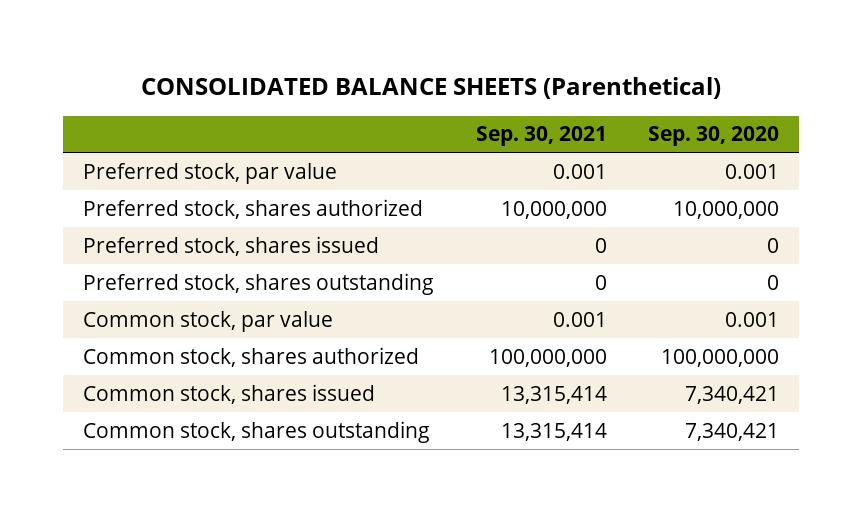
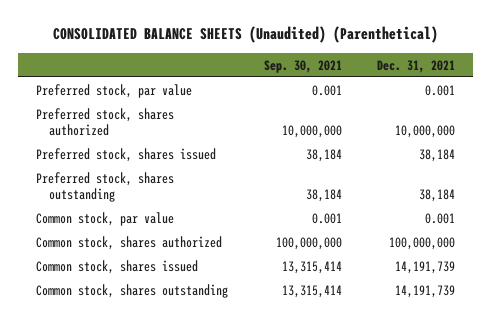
- CONSOLIDATED BALANCE SHEETS (Parenthetical)
+ CONSOLIDATED BALANCE SHEETS (Unaudited) (Parenthetical)
- | Sep. 30, 2021 | Sep. 30, 2020
+ | Sep. 30, 2021 | Dec. 31, 2021
- Preferred stock, shares issued | 0 | 0
- Preferred stock, shares outstanding | 0 | 0
+ Preferred stock, shares issued | 38,184 | 38,184
+ Preferred stock, shares outstanding | 38,184 | 38,184

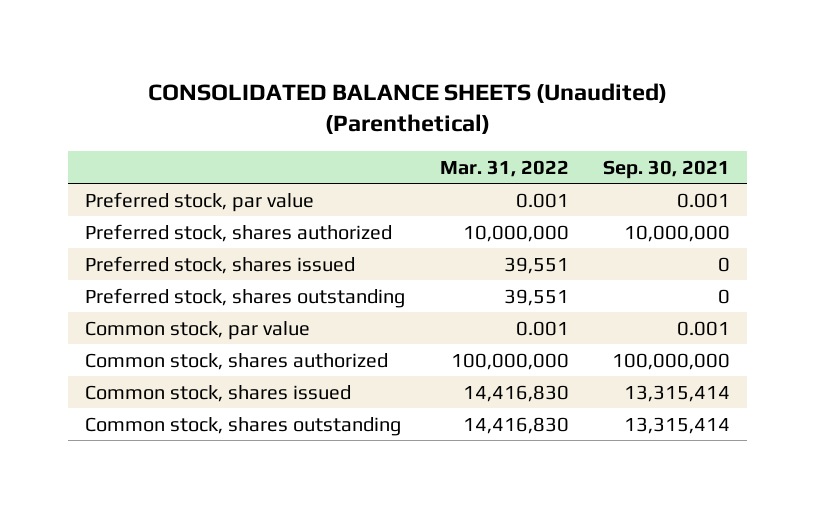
- | Sep. 30, 2021 | Dec. 31, 2021
+ | Mar. 31, 2022 | Sep. 30, 2021
- Preferred stock, shares issued | 38,184 | 38,184
- Preferred stock, shares outstanding | 38,184 | 38,184
+ Preferred stock, shares issued | 39,551 | 0
+ Preferred stock, shares outstanding | 39,551 | 0

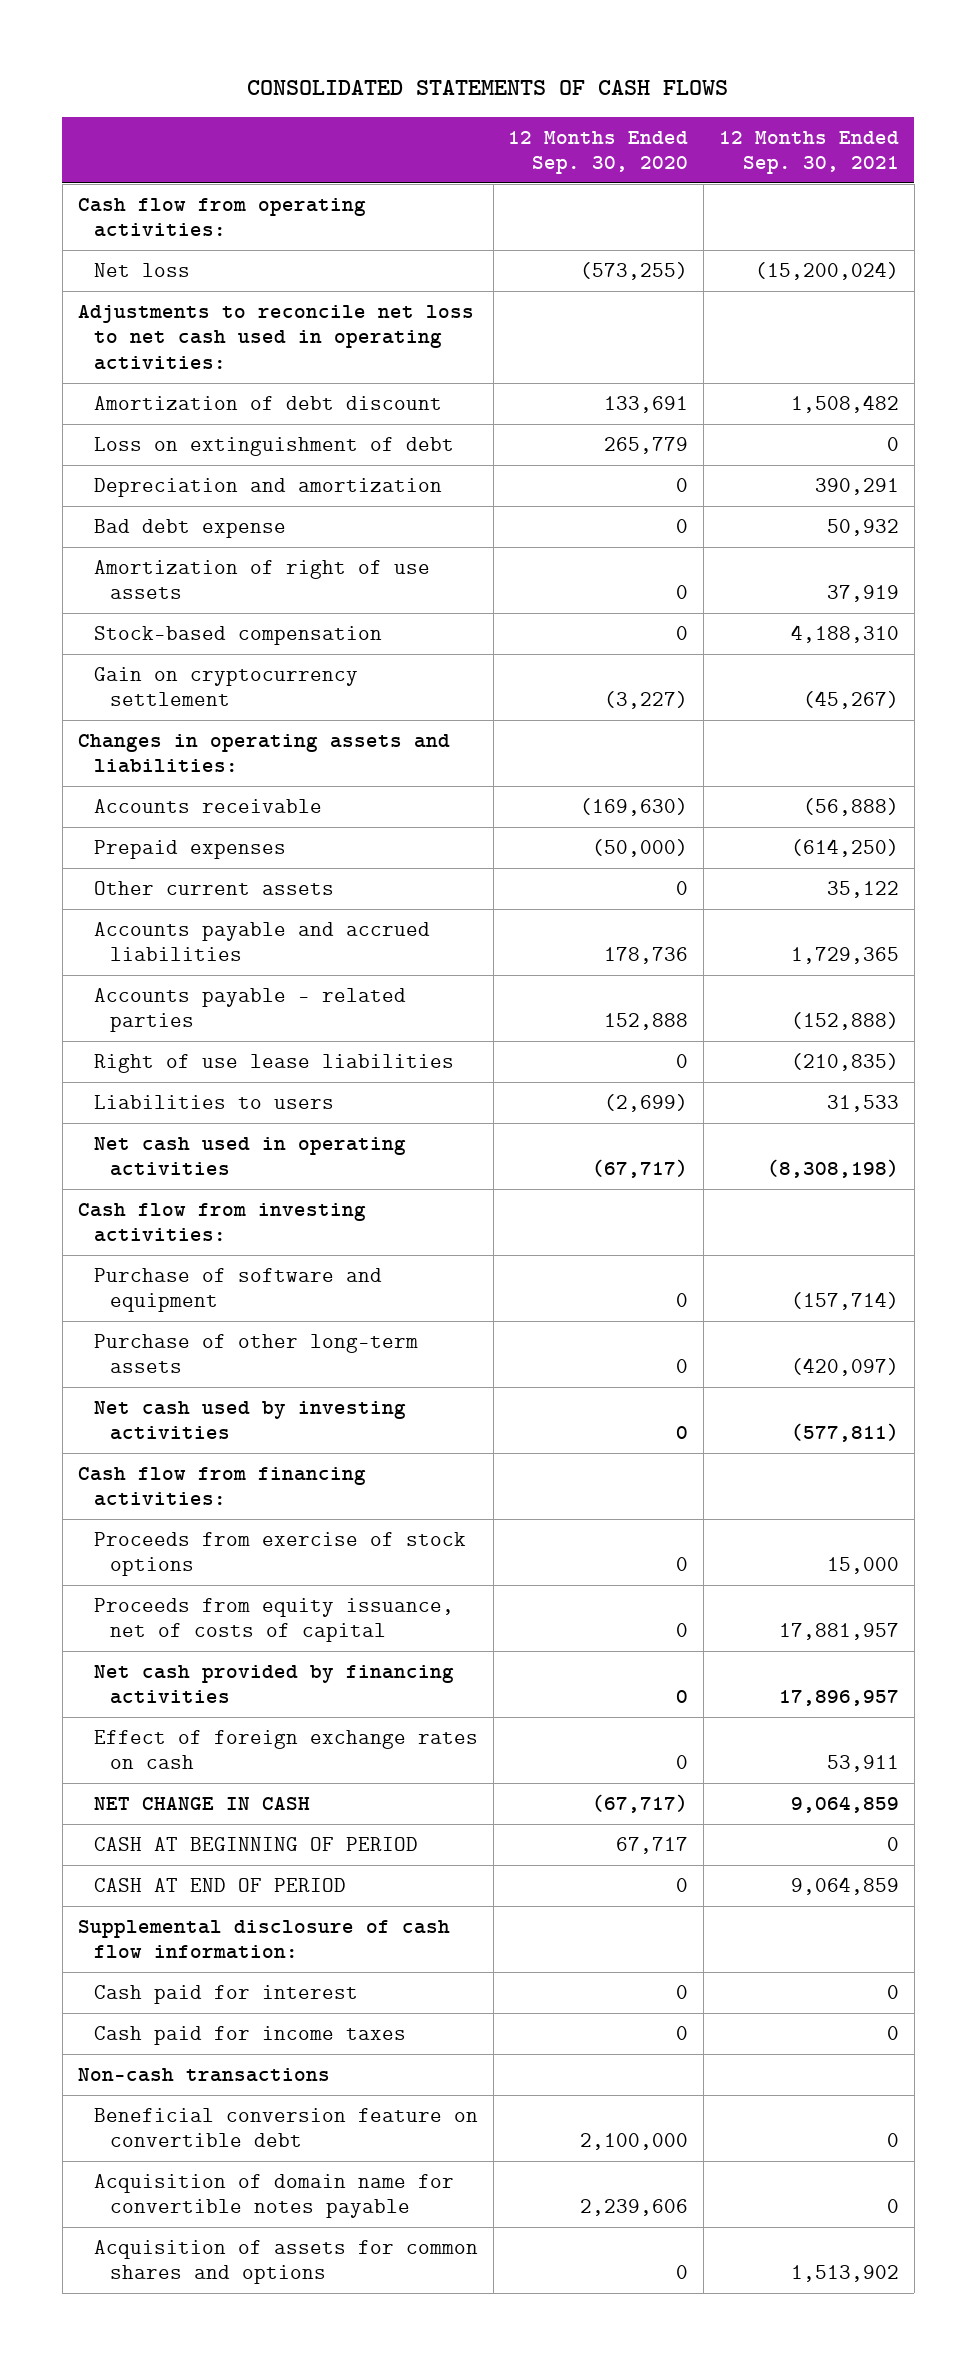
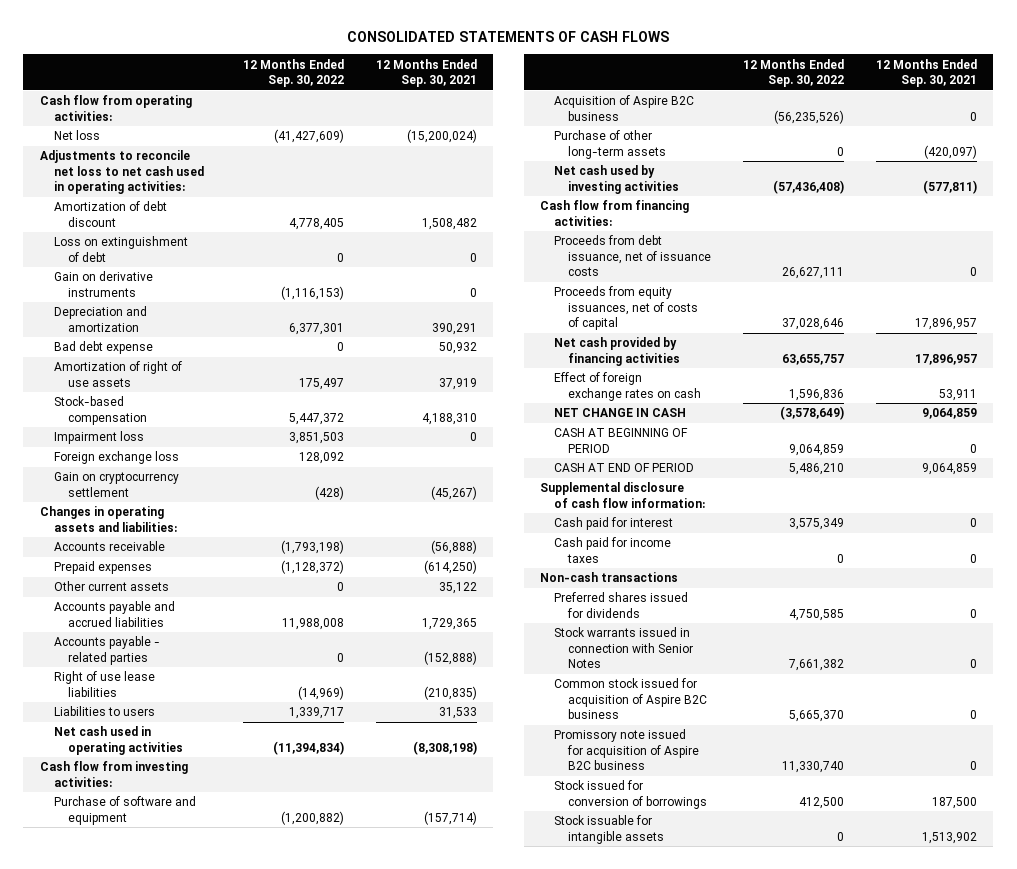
- | 12 Months Ended Sep. 30, 2020 | 12 Months Ended Sep. 30, 2021
+ | 12 Months Ended Sep. 30, 2022 | 12 Months Ended Sep. 30, 2021
+ Gain on derivative instruments | (1,116,153) | 0
+ Impairment loss | 3,851,503 | 0
+ Foreign exchange loss | 128,092 |
+ Acquisition of Aspire B2C business | (56,235,526) | 0
- Proceeds from exercise of stock options | 0 | 15,000
- Proceeds from equity issuance, net of costs of capital | 0 | 17,881,957
+ Proceeds from debt issuance, net of issuance costs | 26,627,111 | 0
+ Proceeds from equity issuances, net of costs of capital | 37,028,646 | 17,896,957
- Beneficial conversion feature on convertible debt | 2,100,000 | 0
- Acquisition of domain name for convertible notes payable | 2,239,606 | 0
- Acquisition of assets for common shares and options | 0 | 1,513,902
+ Preferred shares issued for dividends | 4,750,585 | 0
+ Stock warrants issued in connection with Senior Notes | 7,661,382 | 0
+ Common stock issued for acquisition of Aspire B2C business | 5,665,370 | 0
+ Promissory note issued for acquisition of Aspire B2C business | 11,330,740 | 0
+ Stock issued for conversion of borrowings | 412,500 | 187,500
+ Stock issuable for intangible assets | 0 | 1,513,902

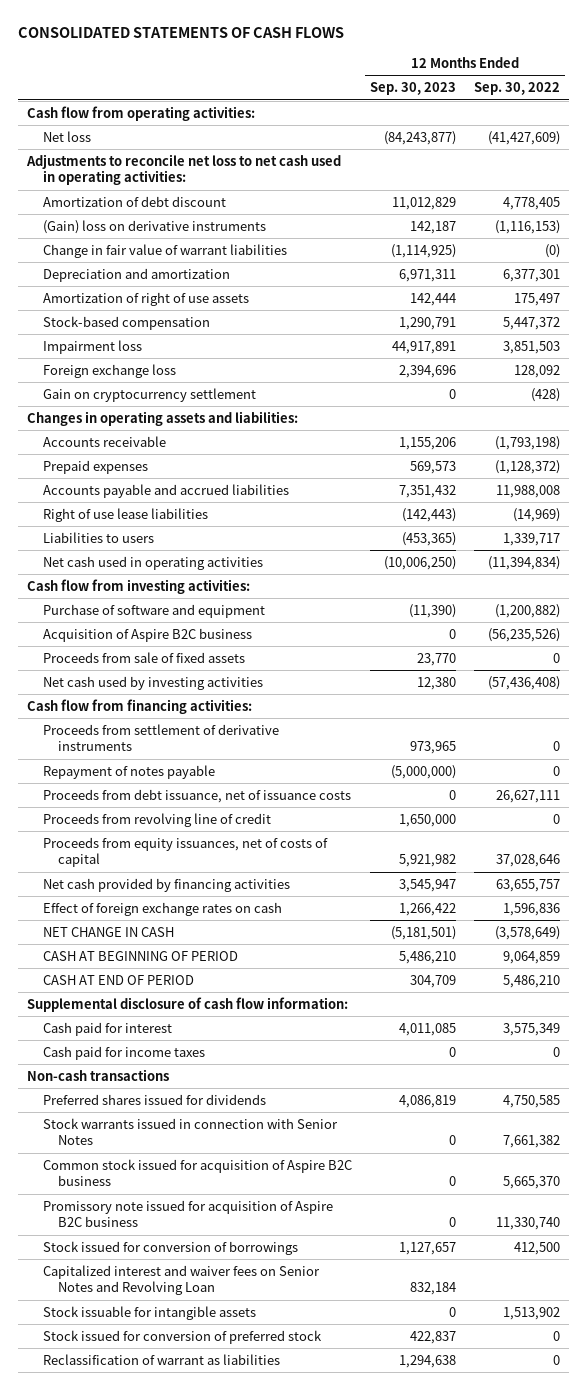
- | 12 Months Ended Sep. 30, 2022 | 12 Months Ended Sep. 30, 2021
+ | 12 Months Ended Sep. 30, 2023 | 12 Months Ended Sep. 30, 2022
- Loss on extinguishment of debt | 0 | 0
- Gain on derivative instruments | (1,116,153) | 0
+ (Gain) loss on derivative instruments | 142,187 | (1,116,153)
+ Change in fair value of warrant liabilities | (1,114,925) | (0)
- Bad debt expense | 0 | 50,932
- Other current assets | 0 | 35,122
- Accounts payable - related parties | 0 | (152,888)
- Purchase of other long-term assets | 0 | (420,097)
+ Proceeds from sale of fixed assets | 23,770 | 0
+ Proceeds from settlement of derivative instruments | 973,965 | 0
+ Repayment of notes payable | (5,000,000) | 0
+ Proceeds from revolving line of credit | 1,650,000 | 0
- Stock issuable for intangible assets | 0 | 1,513,902
+ Capitalized interest and waiver fees on Senior Notes and Revolving Loan | 832,184 |
+ Stock issuable for intangible assets | 0 | 1,513,902
+ Stock issued for conversion of preferred stock | 422,837 | 0
+ Reclassification of warrant as liabilities | 1,294,638 | 0

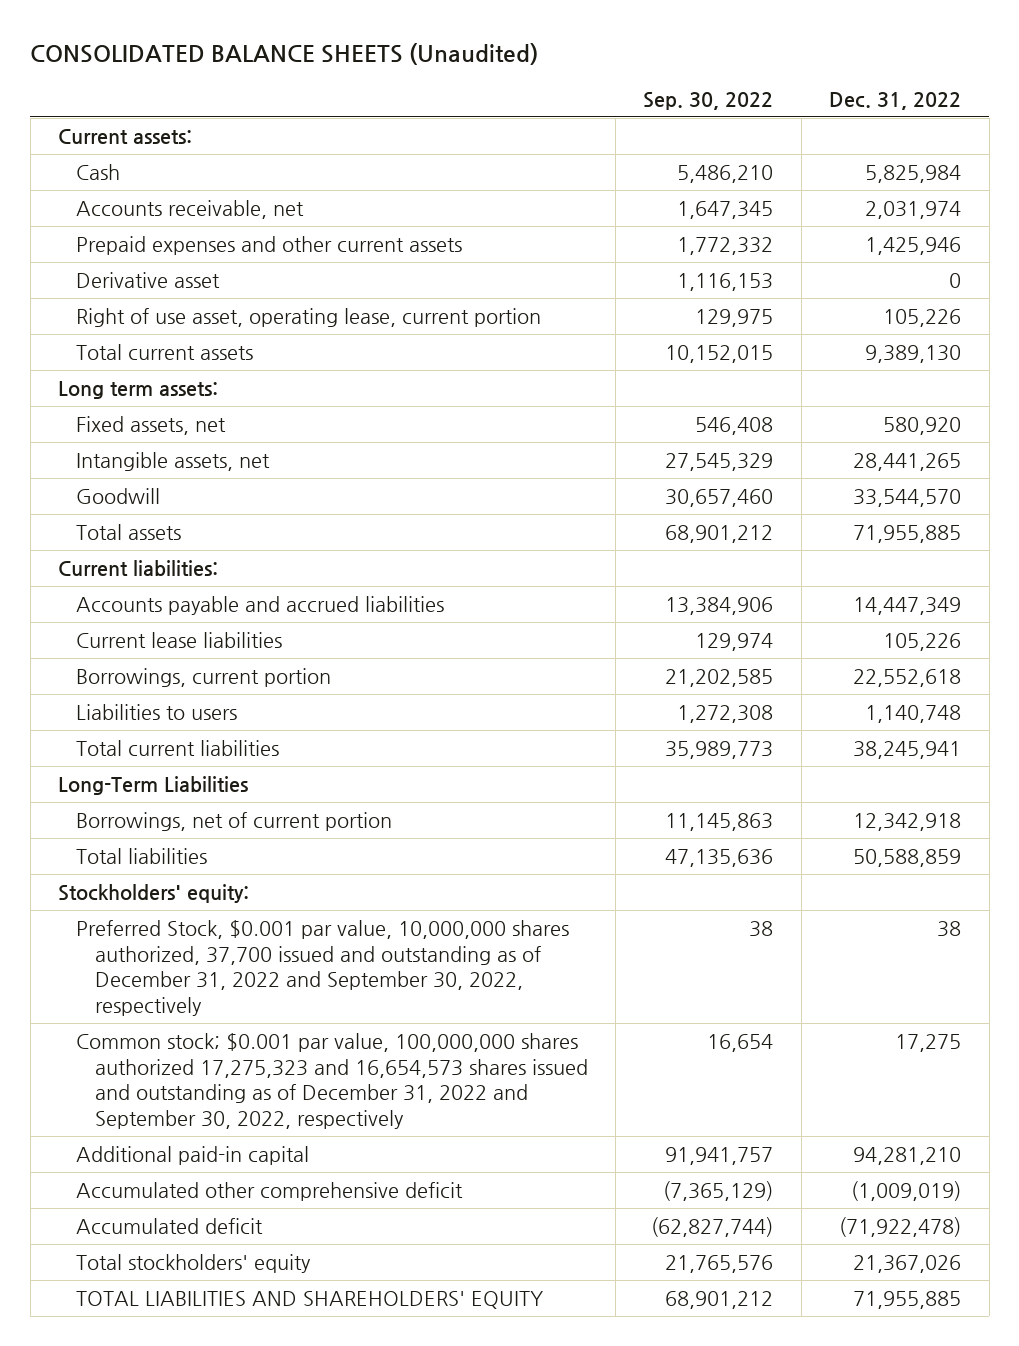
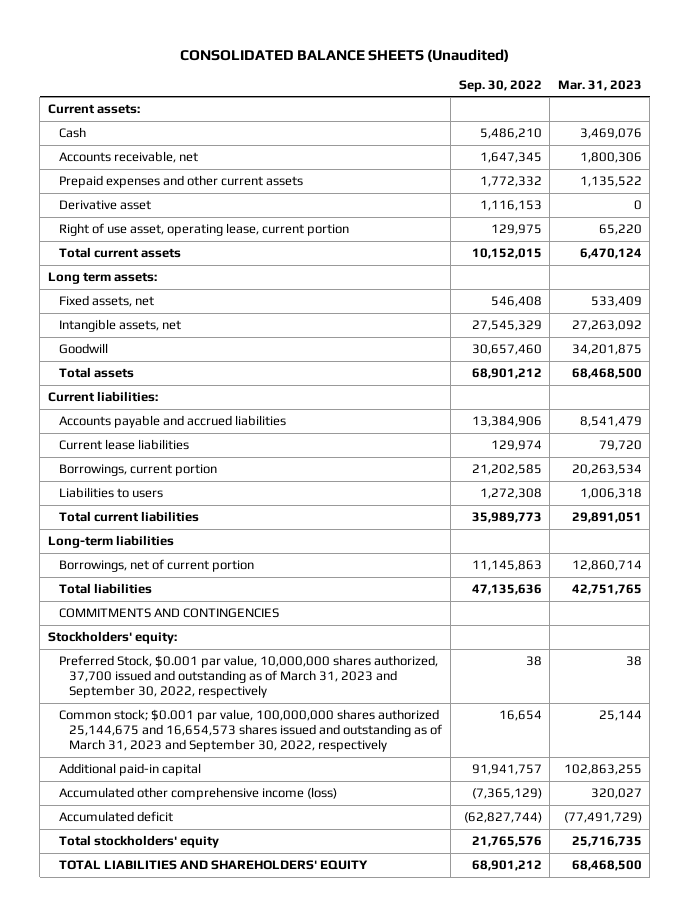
- | Sep. 30, 2022 | Dec. 31, 2022
+ | Sep. 30, 2022 | Mar. 31, 2023
- Long-Term Liabilities
+ Long-term liabilities
+ COMMITMENTS AND CONTINGENCIES
- Preferred Stock, $0.001 par value, 10,000,000 shares authorized, 37,700 issued and outstanding as of December 31, 2022 and September 30, 2022, respectively | 38 | 38
- Common stock; $0.001 par value, 100,000,000 shares authorized 17,275,323 and 16,654,573 shares issued and outstanding as of December 31, 2022 and September 30, 2022, respectively | 16,654 | 17,275
+ Preferred Stock, $0.001 par value, 10,000,000 shares authorized, 37,700 issued and outstanding as of March 31, 2023 and September 30, 2022, respectively | 38 | 38
+ Common stock; $0.001 par value, 100,000,000 shares authorized 25,144,675 and 16,654,573 shares issued and outstanding as of March 31, 2023 and September 30, 2022, respectively | 16,654 | 25,144
- Accumulated other comprehensive deficit | (7,365,129) | (1,009,019)
+ Accumulated other comprehensive income (loss) | (7,365,129) | 320,027

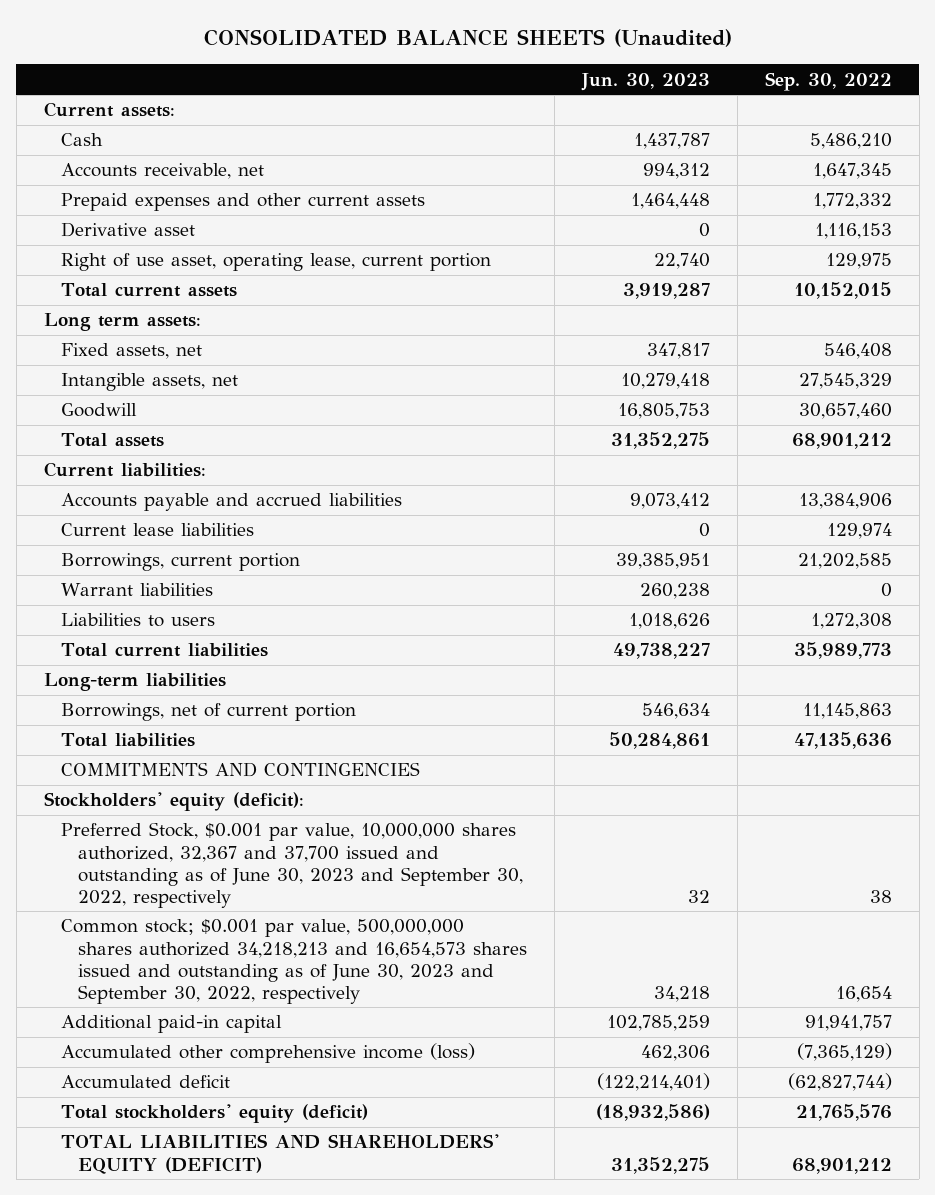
- | Sep. 30, 2022 | Mar. 31, 2023
+ | Jun. 30, 2023 | Sep. 30, 2022
+ Warrant liabilities | 260,238 | 0
- Stockholders' equity:
- Preferred Stock, $0.001 par value, 10,000,000 shares authorized, 37,700 issued and outstanding as of March 31, 2023 and September 30, 2022, respectively | 38 | 38
- Common stock; $0.001 par value, 100,000,000 shares authorized 25,144,675 and 16,654,573 shares issued and outstanding as of March 31, 2023 and September 30, 2022, respectively | 16,654 | 25,144
+ Stockholders' equity (deficit):
+ Preferred Stock, $0.001 par value, 10,000,000 shares authorized, 32,367 and 37,700 issued and outstanding as of June 30, 2023 and September 30, 2022, respectively | 32 | 38
+ Common stock; $0.001 par value, 500,000,000 shares authorized 34,218,213 and 16,654,573 shares issued and outstanding as of June 30, 2023 and September 30, 2022, respectively | 34,218 | 16,654
- Total stockholders' equity | 21,765,576 | 25,716,735
- TOTAL LIABILITIES AND SHAREHOLDERS' EQUITY | 68,901,212 | 68,468,500
+ Total stockholders' equity (deficit) | (18,932,586) | 21,765,576
+ TOTAL LIABILITIES AND SHAREHOLDERS' EQUITY (DEFICIT) | 31,352,275 | 68,901,212

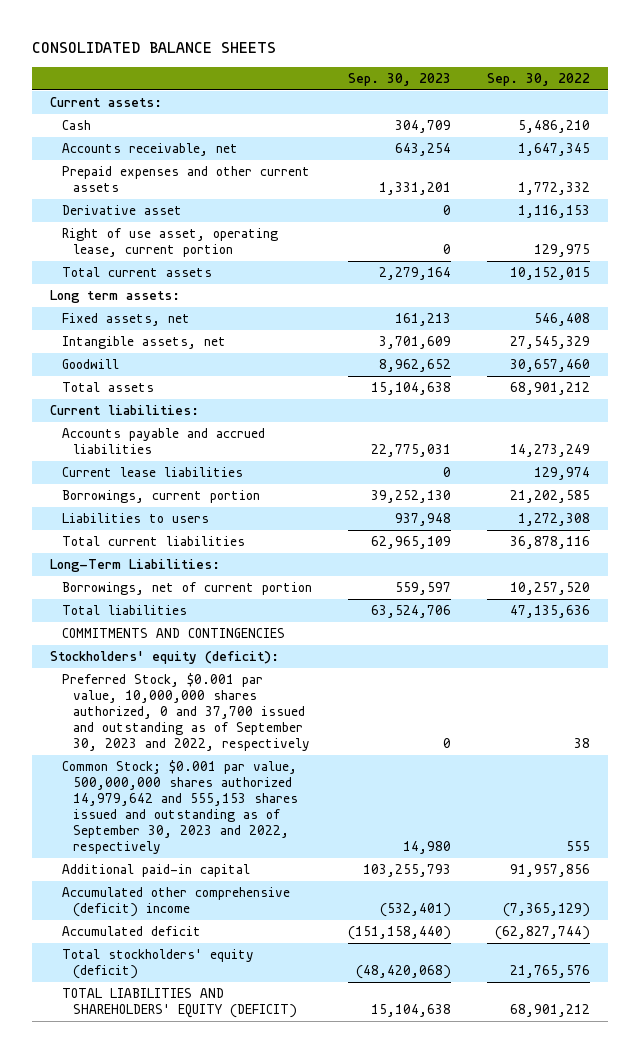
- CONSOLIDATED BALANCE SHEETS (Unaudited)
+ CONSOLIDATED BALANCE SHEETS
- | Jun. 30, 2023 | Sep. 30, 2022
+ | Sep. 30, 2023 | Sep. 30, 2022
- Accounts payable and accrued liabilities | 9,073,412 | 13,384,906
+ Accounts payable and accrued liabilities | 22,775,031 | 14,273,249
- Warrant liabilities | 260,238 | 0
- Total current liabilities | 49,738,227 | 35,989,773
- Long-term liabilities
- Borrowings, net of current portion | 546,634 | 11,145,863
+ Total current liabilities | 62,965,109 | 36,878,116
+ Long-Term Liabilities:
+ Borrowings, net of current portion | 559,597 | 10,257,520
- Preferred Stock, $0.001 par value, 10,000,000 shares authorized, 32,367 and 37,700 issued and outstanding as of June 30, 2023 and September 30, 2022, respectively | 32 | 38
- Common stock; $0.001 par value, 500,000,000 shares authorized 34,218,213 and 16,654,573 shares issued and outstanding as of June 30, 2023 and September 30, 2022, respectively | 34,218 | 16,654
- Additional paid-in capital | 102,785,259 | 91,941,757
- Accumulated other comprehensive income (loss) | 462,306 | (7,365,129)
+ Preferred Stock, $0.001 par value, 10,000,000 shares authorized, 0 and 37,700 issued and outstanding as of September 30, 2023 and 2022, respectively | 0 | 38
+ Common Stock; $0.001 par value, 500,000,000 shares authorized 14,979,642 and 555,153 shares issued and outstanding as of September 30, 2023 and 2022, respectively | 14,980 | 555
+ Additional paid-in capital | 103,255,793 | 91,957,856
+ Accumulated other comprehensive (deficit) income | (532,401) | (7,365,129)

